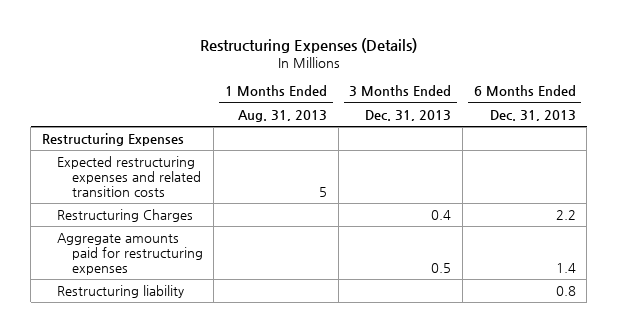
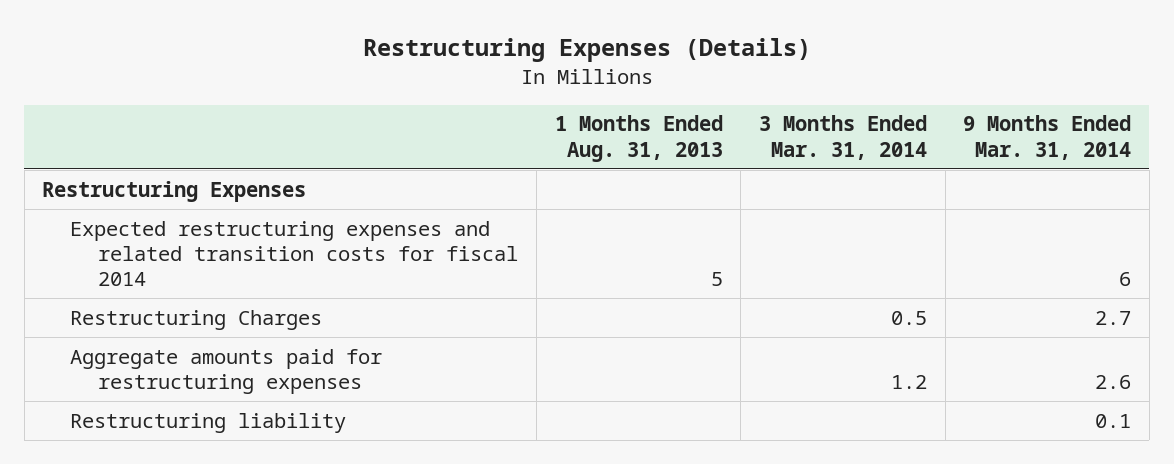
- | 1 Months Ended Aug. 31, 2013 | 3 Months Ended Dec. 31, 2013 | 6 Months Ended Dec. 31, 2013
+ | 1 Months Ended Aug. 31, 2013 | 3 Months Ended Mar. 31, 2014 | 9 Months Ended Mar. 31, 2014
- Expected restructuring expenses and related transition costs | 5 | |
+ Expected restructuring expenses and related transition costs for fiscal 2014 | 5 | | 6

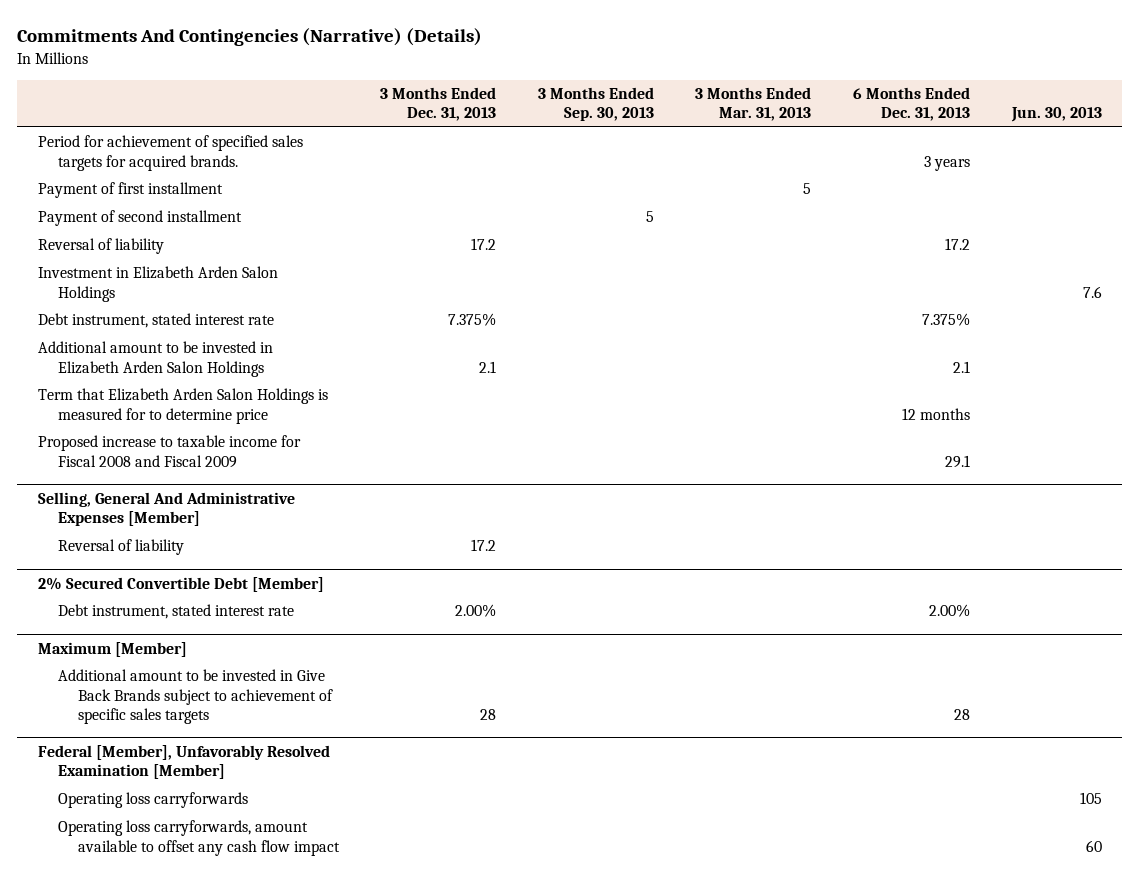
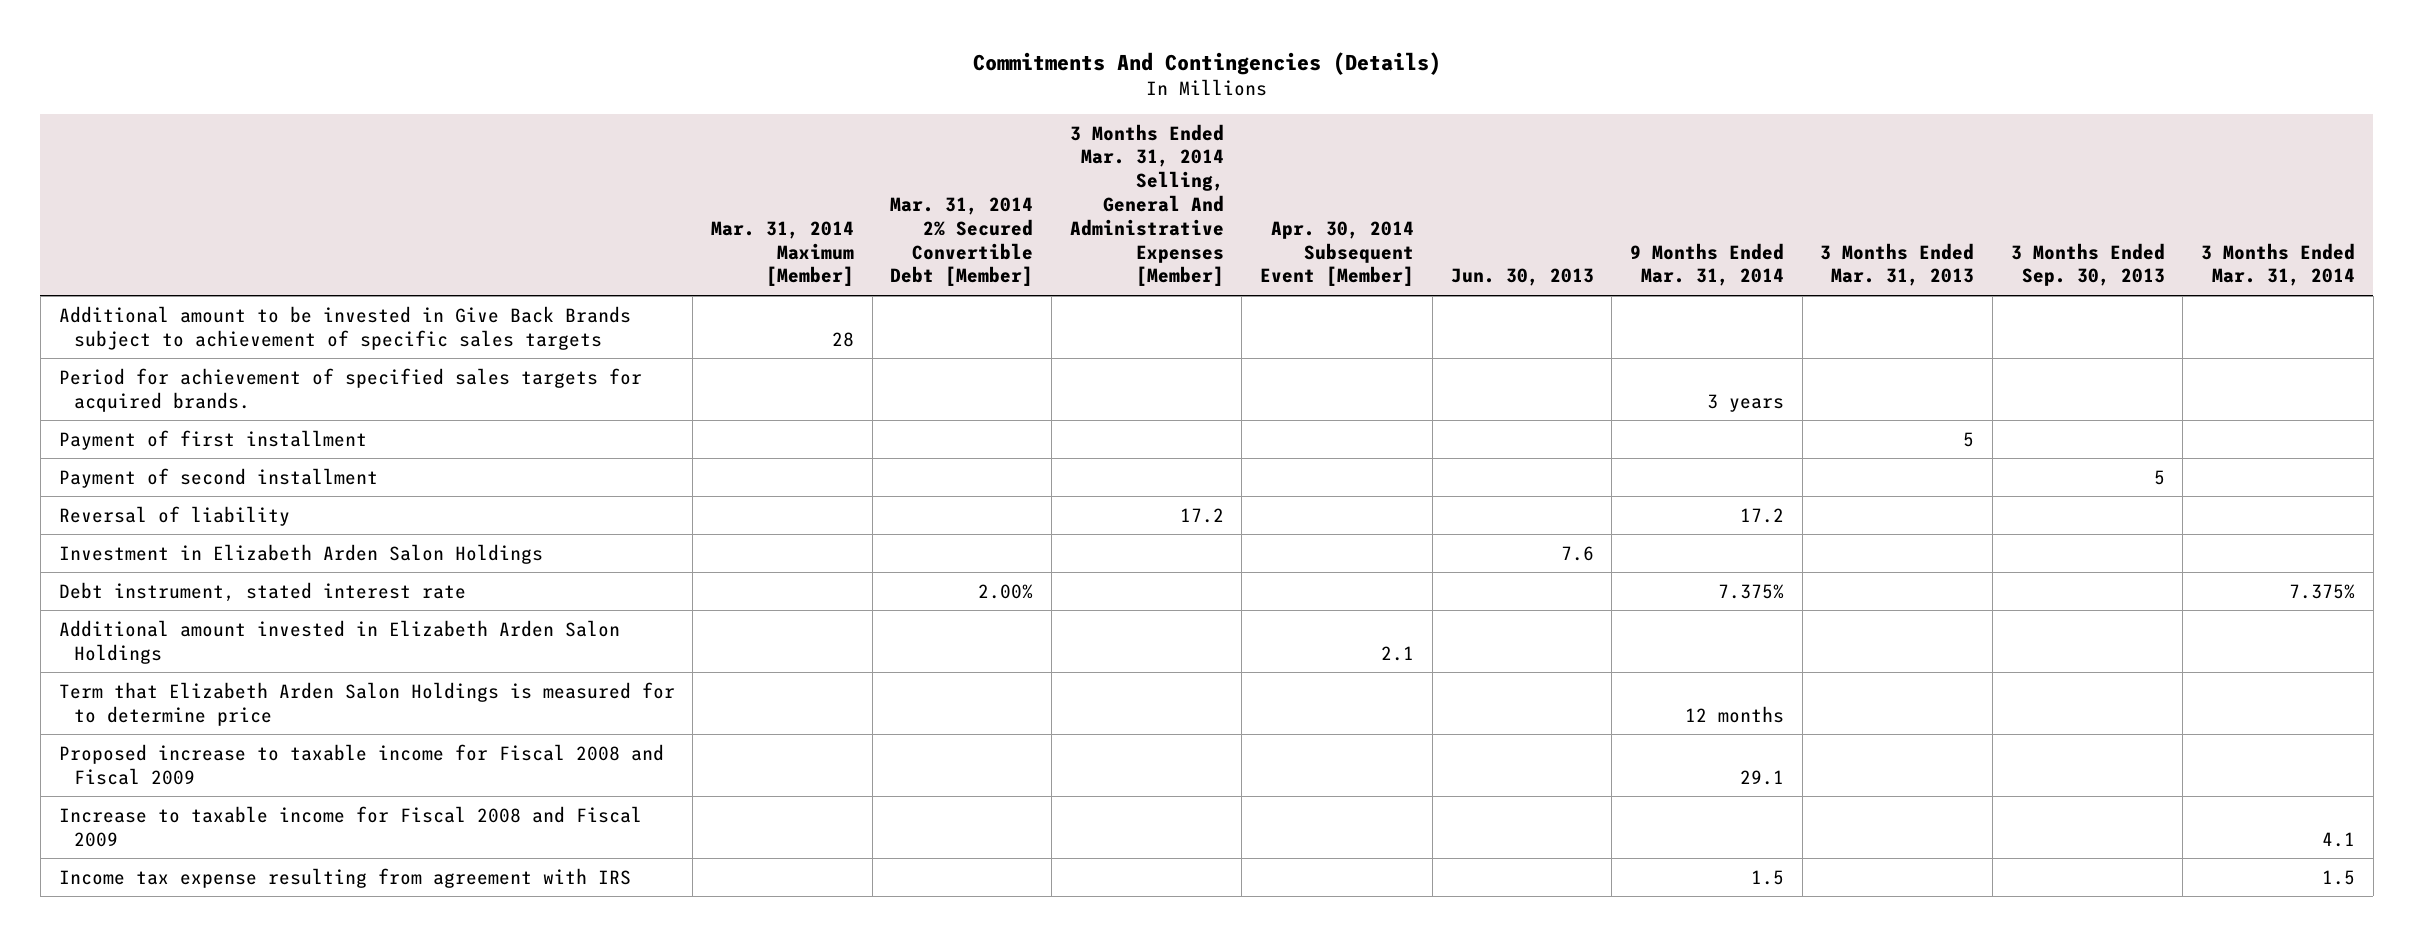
- Commitments And Contingencies (Narrative) (Details)
+ Commitments And Contingencies (Details)
- | 3 Months Ended Dec. 31, 2013 | 3 Months Ended Sep. 30, 2013 | 3 Months Ended Mar. 31, 2013 | 6 Months Ended Dec. 31, 2013 | Jun. 30, 2013
+ | Mar. 31, 2014 Maximum [Member] | Mar. 31, 2014 2% Secured Convertible Debt [Member] | 3 Months Ended Mar. 31, 2014 Selling, General And Administrative Expenses [Member] | Apr. 30, 2014 Subsequent Event [Member] | Jun. 30, 2013 | 9 Months Ended Mar. 31, 2014 | 3 Months Ended Mar. 31, 2013 | 3 Months Ended Sep. 30, 2013 | 3 Months Ended Mar. 31, 2014
+ Additional amount to be invested in Give Back Brands subject to achievement of specific sales targets | 28 | | | | | | | |
- Additional amount to be invested in Elizabeth Arden Salon Holdings | 2.1 | | | 2.1 |
+ Additional amount invested in Elizabeth Arden Salon Holdings | | | | 2.1 | | | | |
- Selling, General And Administrative Expenses [Member]
- Reversal of liability | 17.2 | | | |
- 2% Secured Convertible Debt [Member]
- Debt instrument, stated interest rate | 2.00% | | | 2.00% |
- Maximum [Member]
- Additional amount to be invested in Give Back Brands subject to achievement of specific sales targets | 28 | | | 28 |
- Federal [Member], Unfavorably Resolved Examination [Member]
- Operating loss carryforwards | | | | | 105
- Operating loss carryforwards, amount available to offset any cash flow impact | | | | | 60
+ Increase to taxable income for Fiscal 2008 and Fiscal 2009 | | | | | | | | | 4.1
+ Income tax expense resulting from agreement with IRS | | | | | | 1.5 | | | 1.5

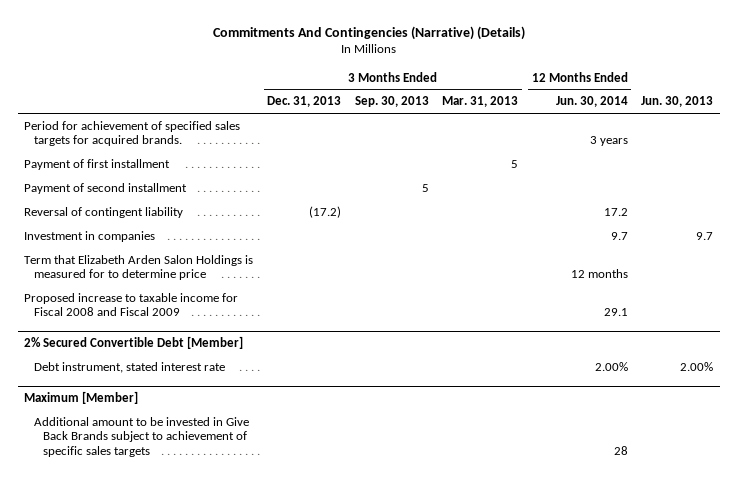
- Commitments And Contingencies (Details)
+ Commitments And Contingencies (Narrative) (Details)
- | Mar. 31, 2014 Maximum [Member] | Mar. 31, 2014 2% Secured Convertible Debt [Member] | 3 Months Ended Mar. 31, 2014 Selling, General And Administrative Expenses [Member] | Apr. 30, 2014 Subsequent Event [Member] | Jun. 30, 2013 | 9 Months Ended Mar. 31, 2014 | 3 Months Ended Mar. 31, 2013 | 3 Months Ended Sep. 30, 2013 | 3 Months Ended Mar. 31, 2014
+ | 3 Months Ended Dec. 31, 2013 | 3 Months Ended Sep. 30, 2013 | 3 Months Ended Mar. 31, 2013 | 12 Months Ended Jun. 30, 2014 | Jun. 30, 2013
- Additional amount to be invested in Give Back Brands subject to achievement of specific sales targets | 28 | | | | | | | |
- Reversal of liability | | | 17.2 | | | 17.2 | | |
- Investment in Elizabeth Arden Salon Holdings | | | | | 7.6 | | | |
- Debt instrument, stated interest rate | | 2.00% | | | | 7.375% | | | 7.375%
- Additional amount invested in Elizabeth Arden Salon Holdings | | | | 2.1 | | | | |
+ Reversal of contingent liability | (17.2) | | | 17.2 |
+ Investment in companies | | | | 9.7 | 9.7
- Increase to taxable income for Fiscal 2008 and Fiscal 2009 | | | | | | | | | 4.1
- Income tax expense resulting from agreement with IRS | | | | | | 1.5 | | | 1.5
+ 2% Secured Convertible Debt [Member]
+ Debt instrument, stated interest rate | | | | 2.00% | 2.00%
+ Maximum [Member]
+ Additional amount to be invested in Give Back Brands subject to achievement of specific sales targets | | | | 28 |

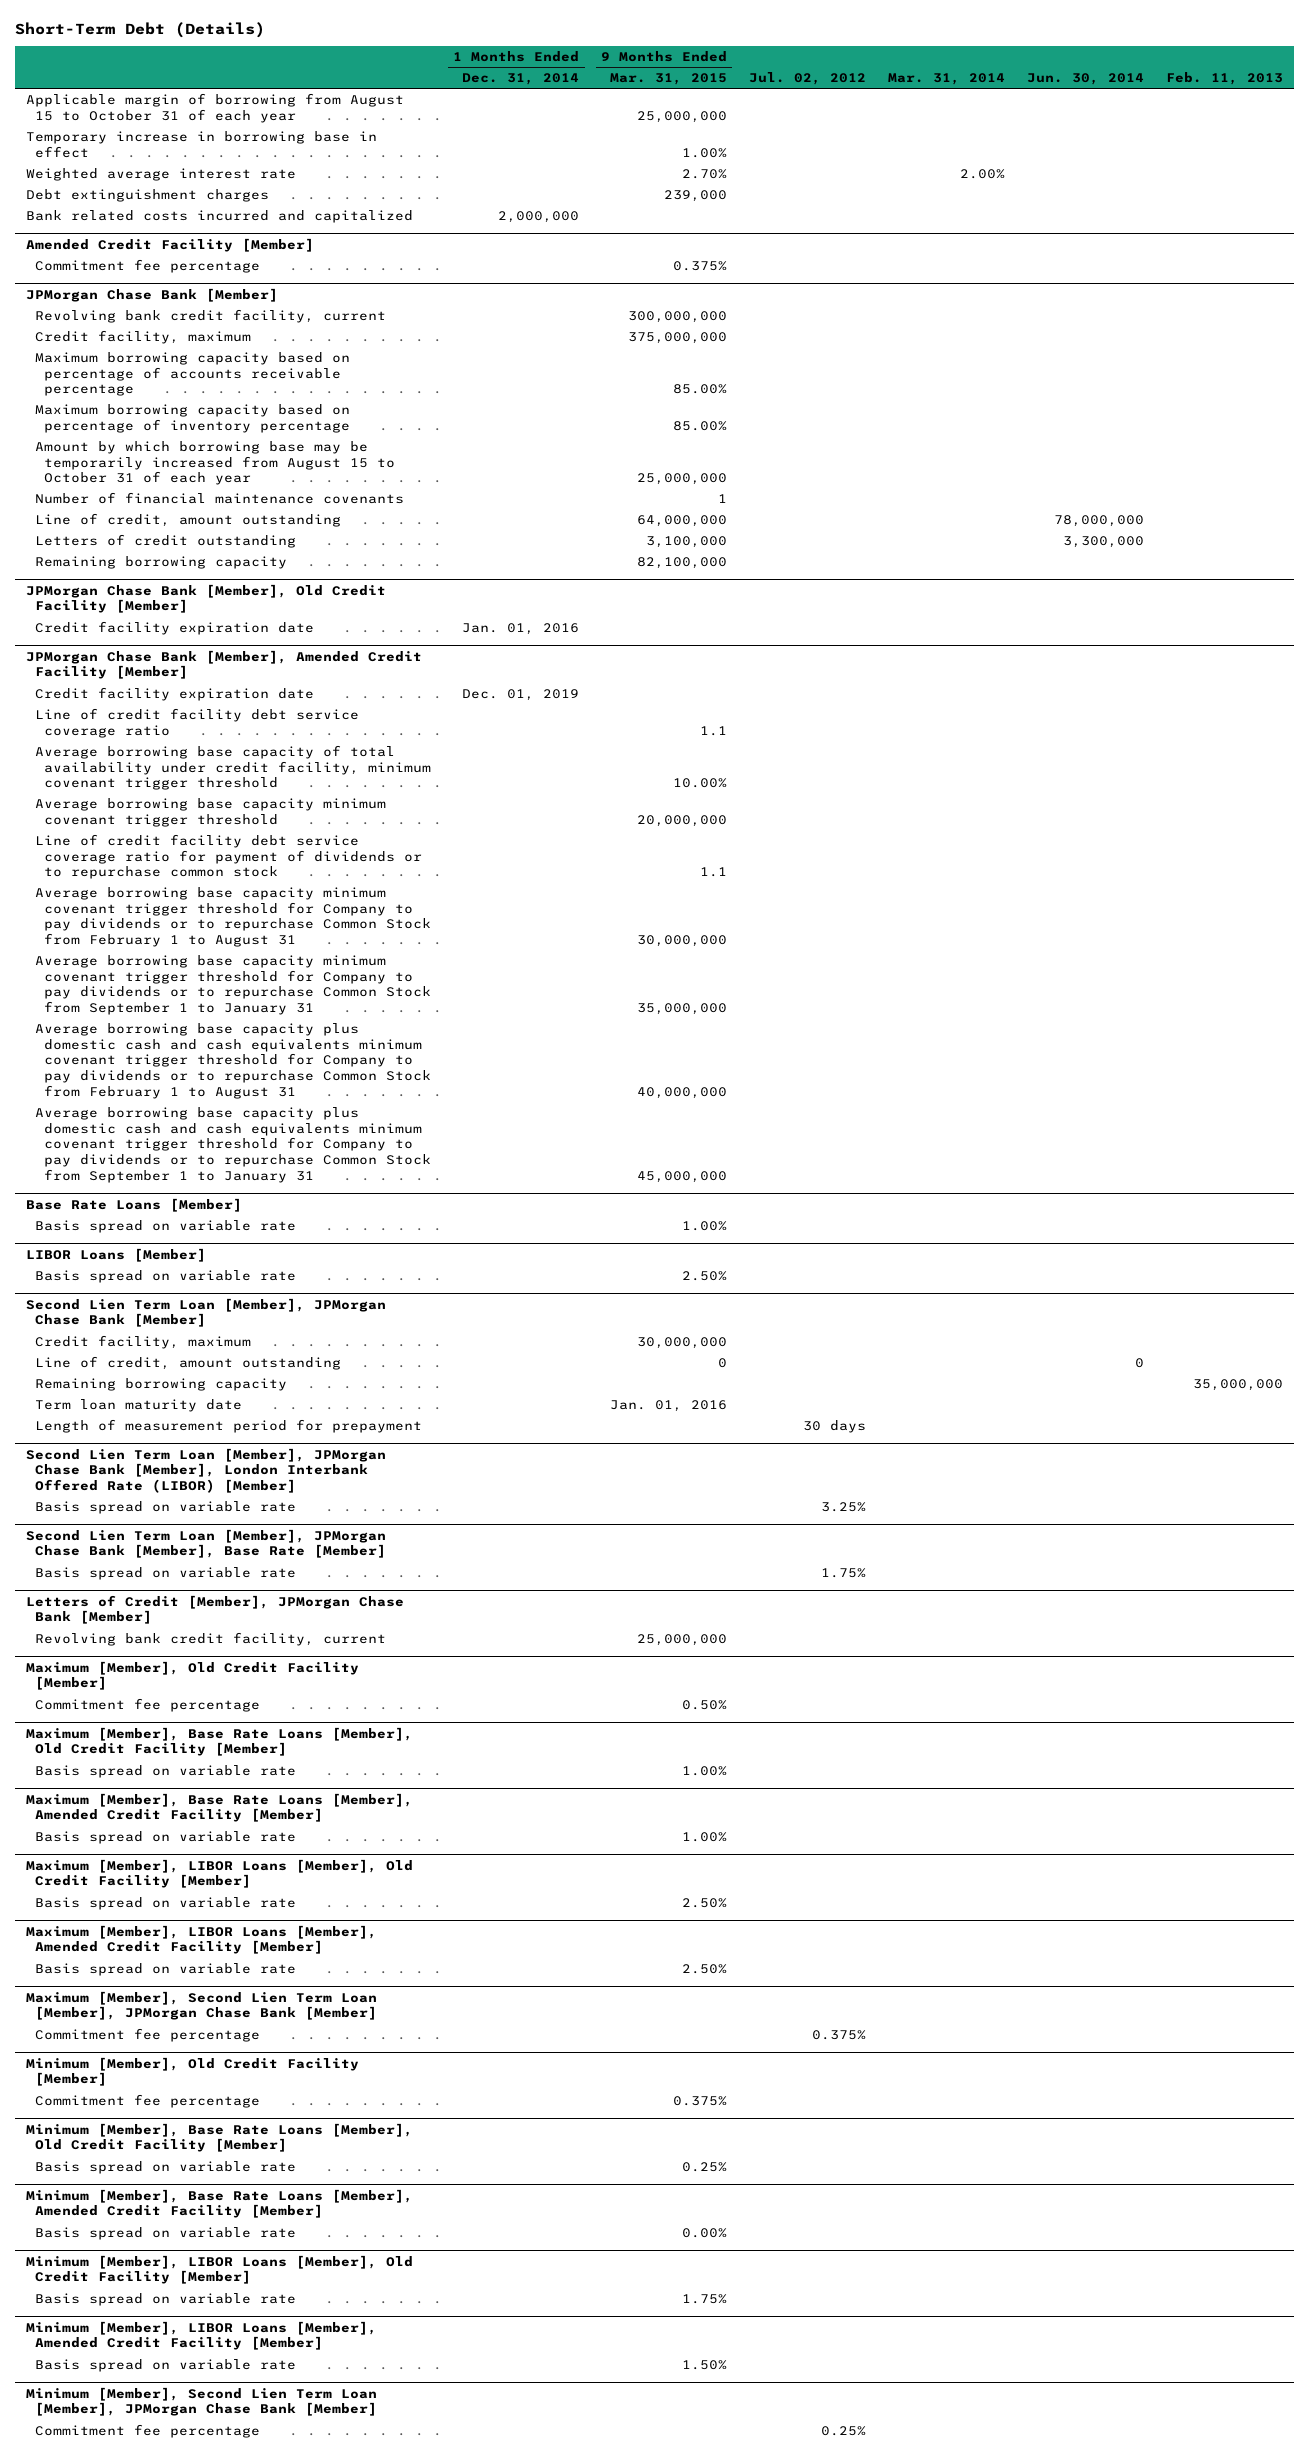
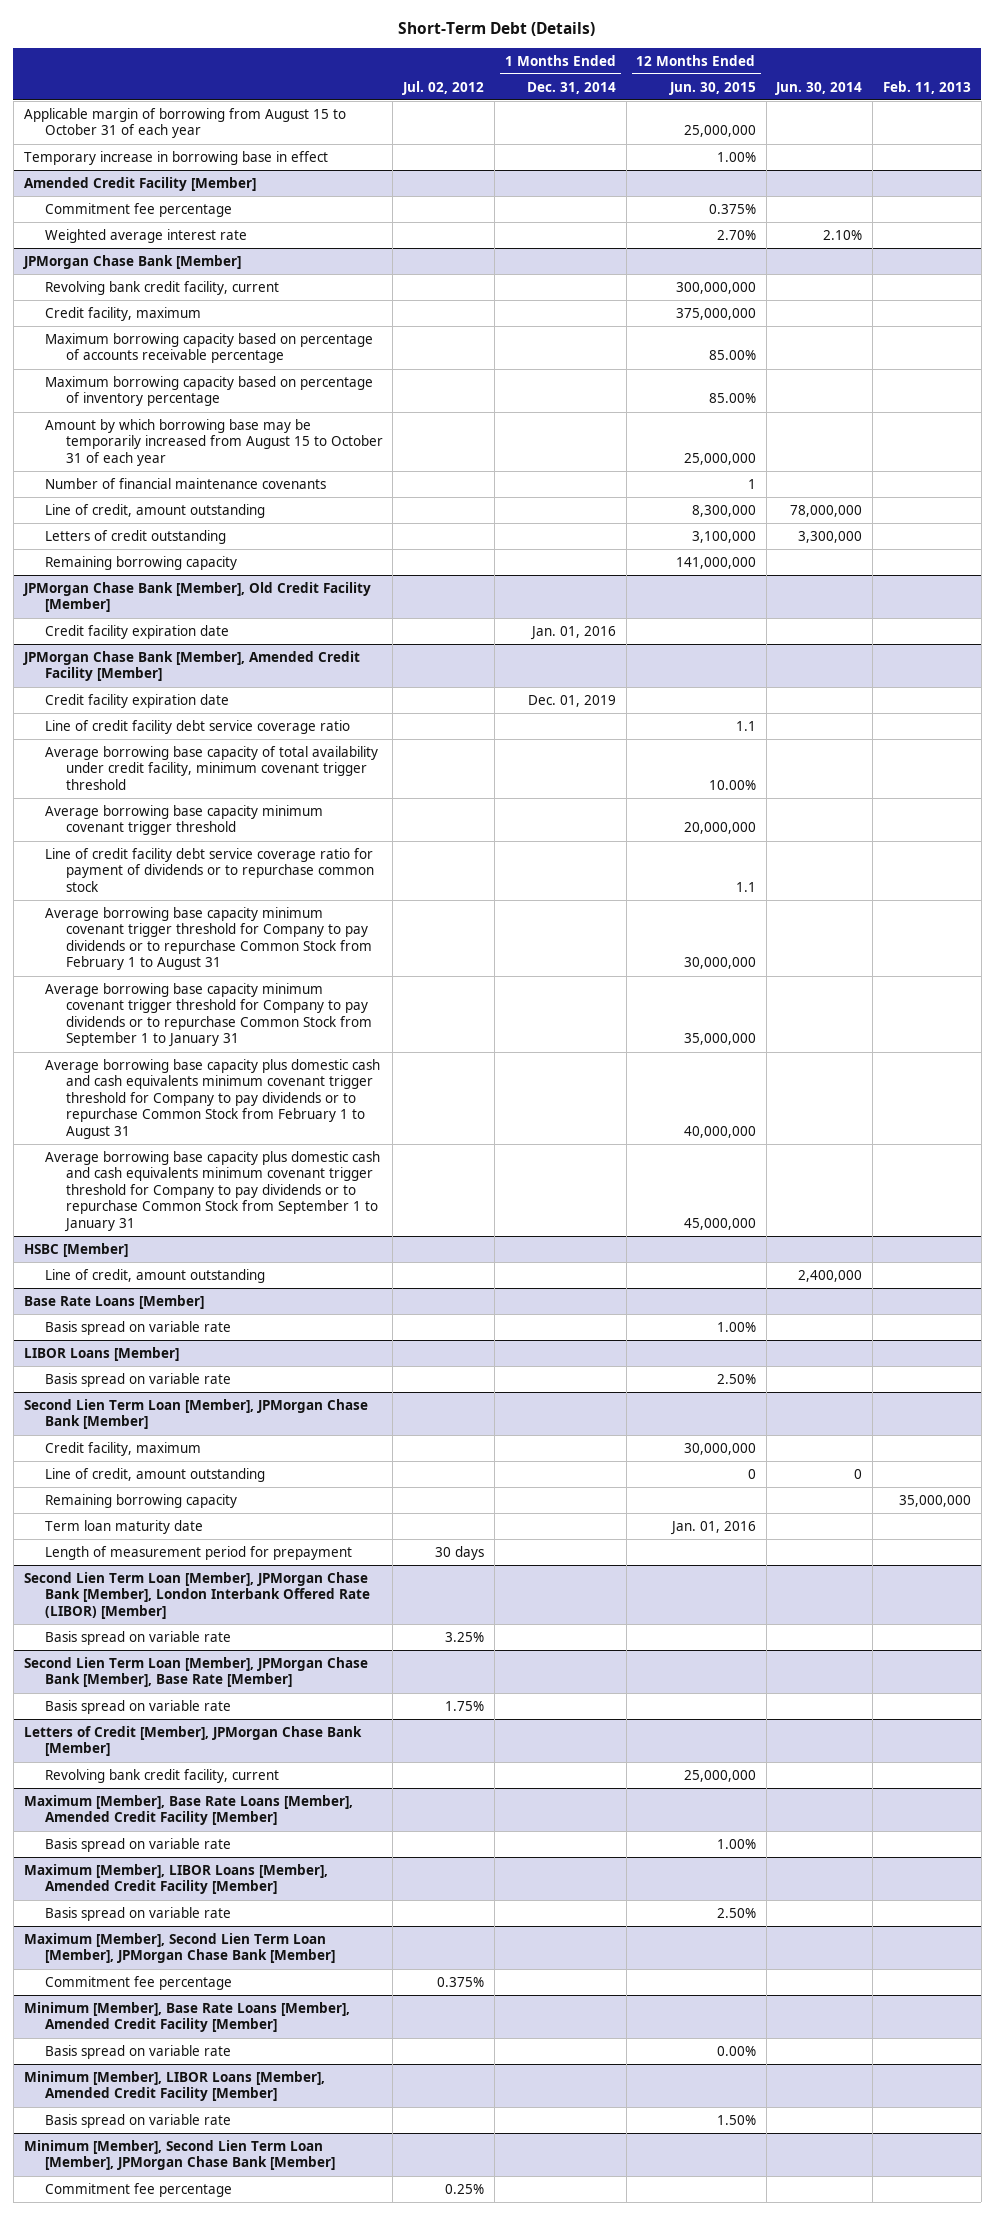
- | 1 Months Ended Dec. 31, 2014 | 9 Months Ended Mar. 31, 2015 | Jul. 02, 2012 | Mar. 31, 2014 | Jun. 30, 2014 | Feb. 11, 2013
+ | Jul. 02, 2012 | 1 Months Ended Dec. 31, 2014 | 12 Months Ended Jun. 30, 2015 | Jun. 30, 2014 | Feb. 11, 2013
- Weighted average interest rate | | 2.70% | | 2.00% | |
- Debt extinguishment charges | | 239,000 | | | |
- Bank related costs incurred and capitalized | 2,000,000 | | | | |
@ Amended Credit Facility [Member]
+ Weighted average interest rate | | | 2.70% | 2.10% |
+ HSBC [Member]
+ Line of credit, amount outstanding | | | | 2,400,000 |
- Maximum [Member], Old Credit Facility [Member]
- Commitment fee percentage | | 0.50% | | | |
- Maximum [Member], Base Rate Loans [Member], Old Credit Facility [Member]
- Basis spread on variable rate | | 1.00% | | | |
- Maximum [Member], LIBOR Loans [Member], Old Credit Facility [Member]
- Basis spread on variable rate | | 2.50% | | | |
- Minimum [Member], Old Credit Facility [Member]
- Commitment fee percentage | | 0.375% | | | |
- Minimum [Member], Base Rate Loans [Member], Old Credit Facility [Member]
- Basis spread on variable rate | | 0.25% | | | |
- Minimum [Member], LIBOR Loans [Member], Old Credit Facility [Member]
- Basis spread on variable rate | | 1.75% | | | |

